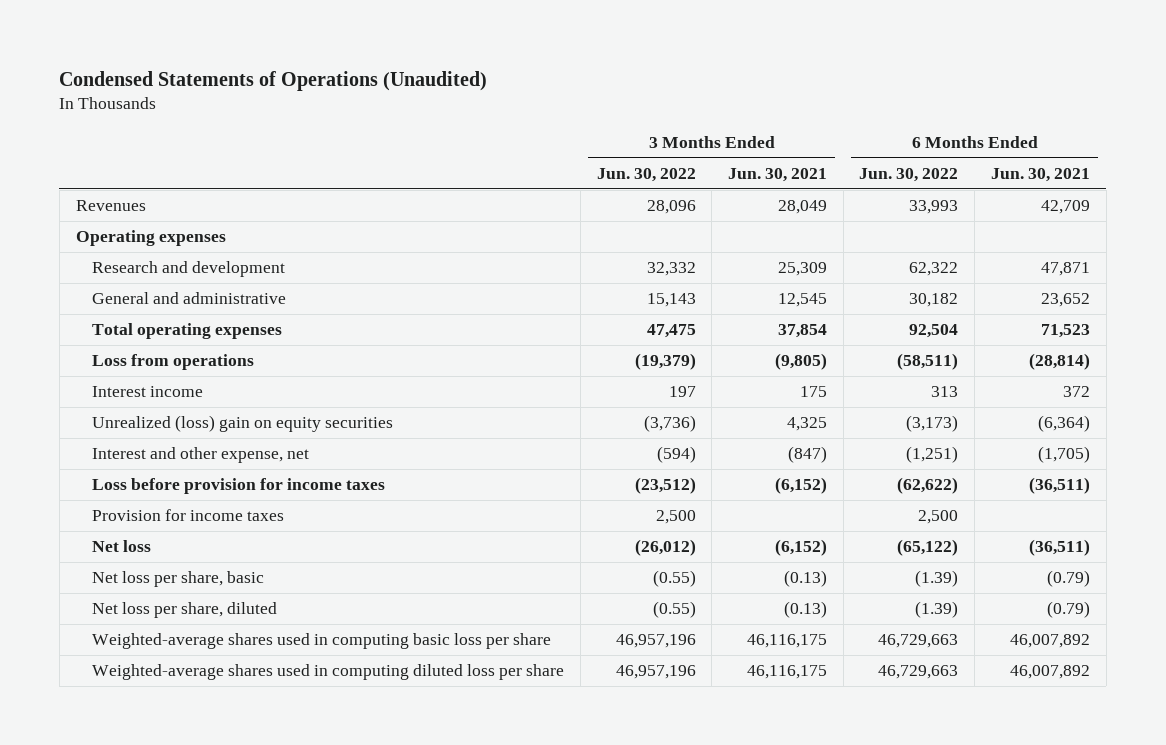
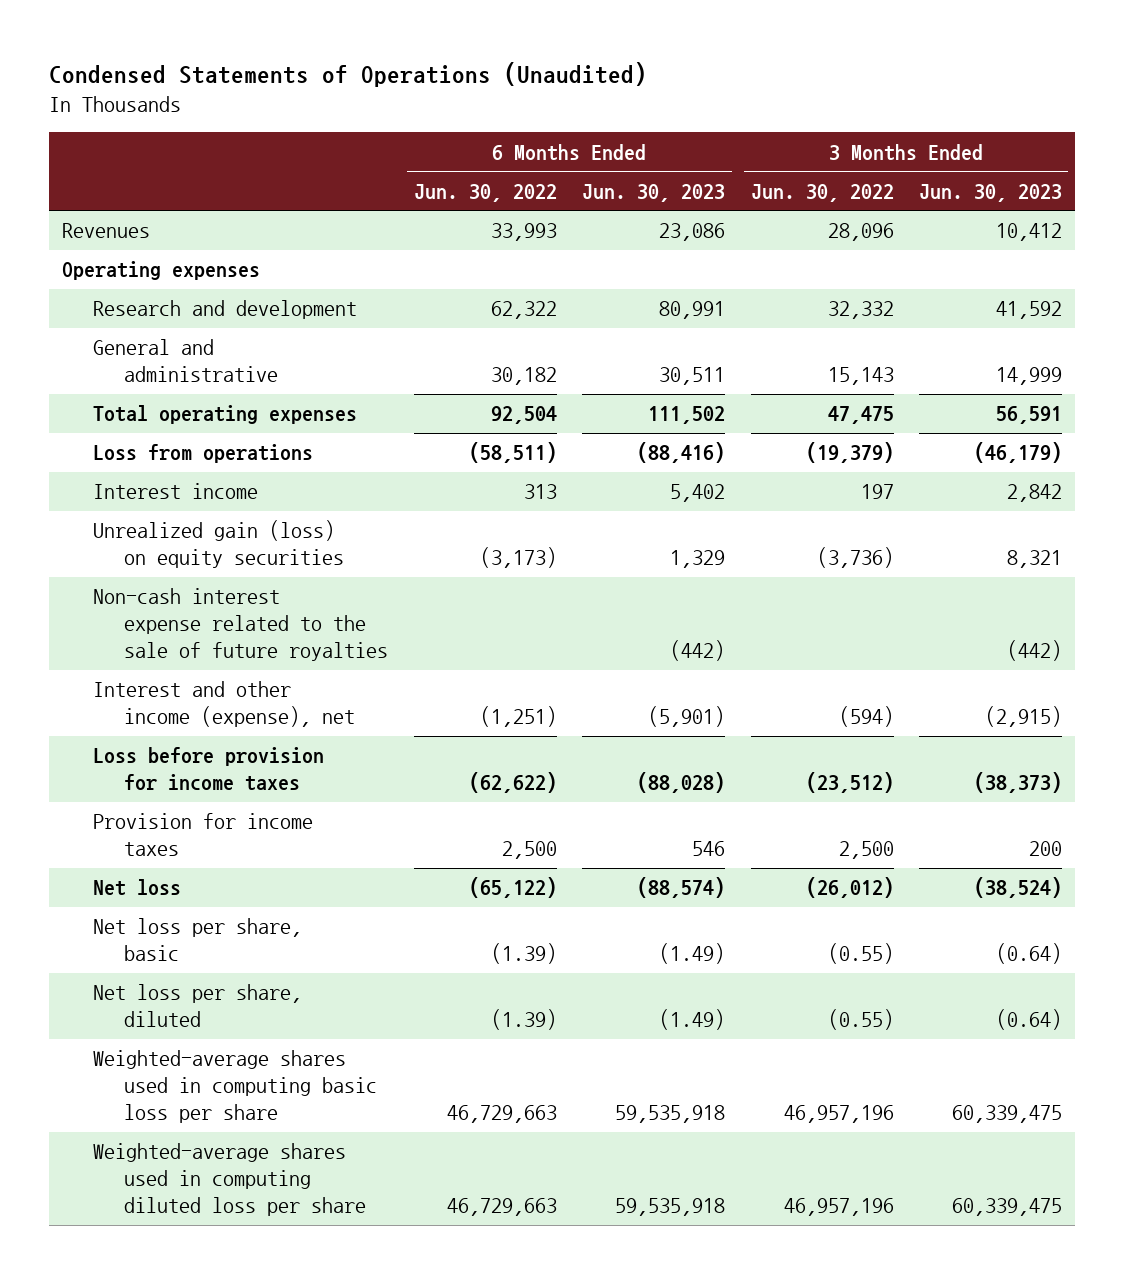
- | 3 Months Ended Jun. 30, 2022 | 3 Months Ended Jun. 30, 2021 | 6 Months Ended Jun. 30, 2022 | 6 Months Ended Jun. 30, 2021
+ | 6 Months Ended Jun. 30, 2022 | 6 Months Ended Jun. 30, 2023 | 3 Months Ended Jun. 30, 2022 | 3 Months Ended Jun. 30, 2023
- Unrealized (loss) gain on equity securities | (3,736) | 4,325 | (3,173) | (6,364)
- Interest and other expense, net | (594) | (847) | (1,251) | (1,705)
+ Unrealized gain (loss) on equity securities | (3,173) | 1,329 | (3,736) | 8,321
+ Non-cash interest expense related to the sale of future royalties | | (442) | | (442)
+ Interest and other income (expense), net | (1,251) | (5,901) | (594) | (2,915)

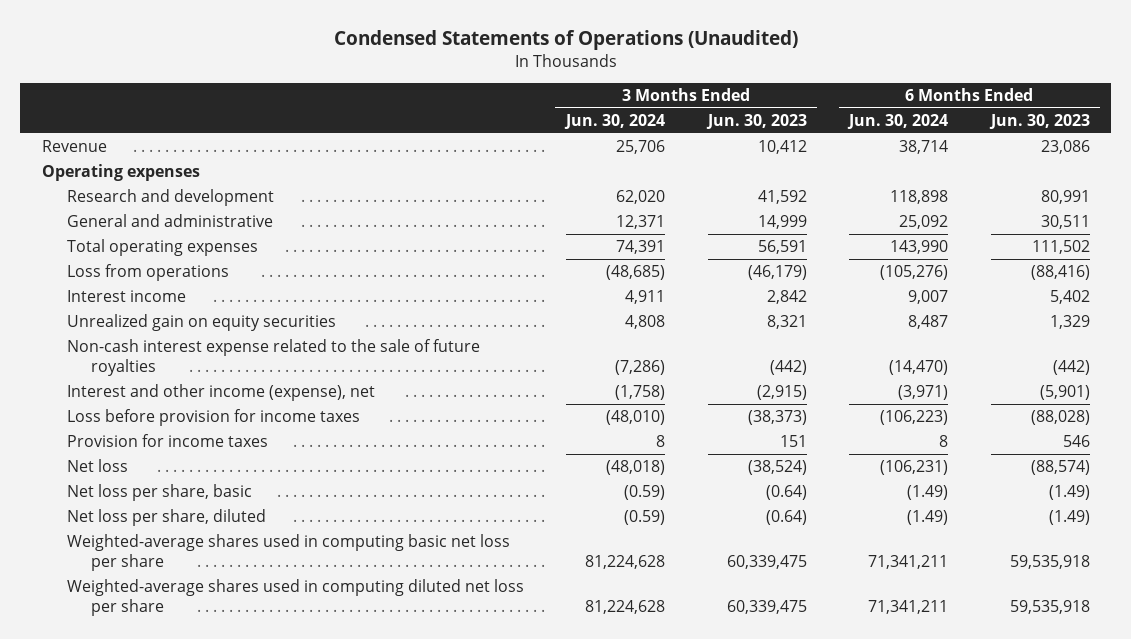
- | 6 Months Ended Jun. 30, 2022 | 6 Months Ended Jun. 30, 2023 | 3 Months Ended Jun. 30, 2022 | 3 Months Ended Jun. 30, 2023
+ | 3 Months Ended Jun. 30, 2024 | 3 Months Ended Jun. 30, 2023 | 6 Months Ended Jun. 30, 2024 | 6 Months Ended Jun. 30, 2023
- Revenues | 33,993 | 23,086 | 28,096 | 10,412
+ Revenue | 25,706 | 10,412 | 38,714 | 23,086
- Unrealized gain (loss) on equity securities | (3,173) | 1,329 | (3,736) | 8,321
+ Unrealized gain on equity securities | 4,808 | 8,321 | 8,487 | 1,329
- Provision for income taxes | 2,500 | 546 | 2,500 | 200
+ Provision for income taxes | 8 | 151 | 8 | 546
- Weighted-average shares used in computing basic loss per share | 46,729,663 | 59,535,918 | 46,957,196 | 60,339,475
- Weighted-average shares used in computing diluted loss per share | 46,729,663 | 59,535,918 | 46,957,196 | 60,339,475
+ Weighted-average shares used in computing basic net loss per share | 81,224,628 | 60,339,475 | 71,341,211 | 59,535,918
+ Weighted-average shares used in computing diluted net loss per share | 81,224,628 | 60,339,475 | 71,341,211 | 59,535,918

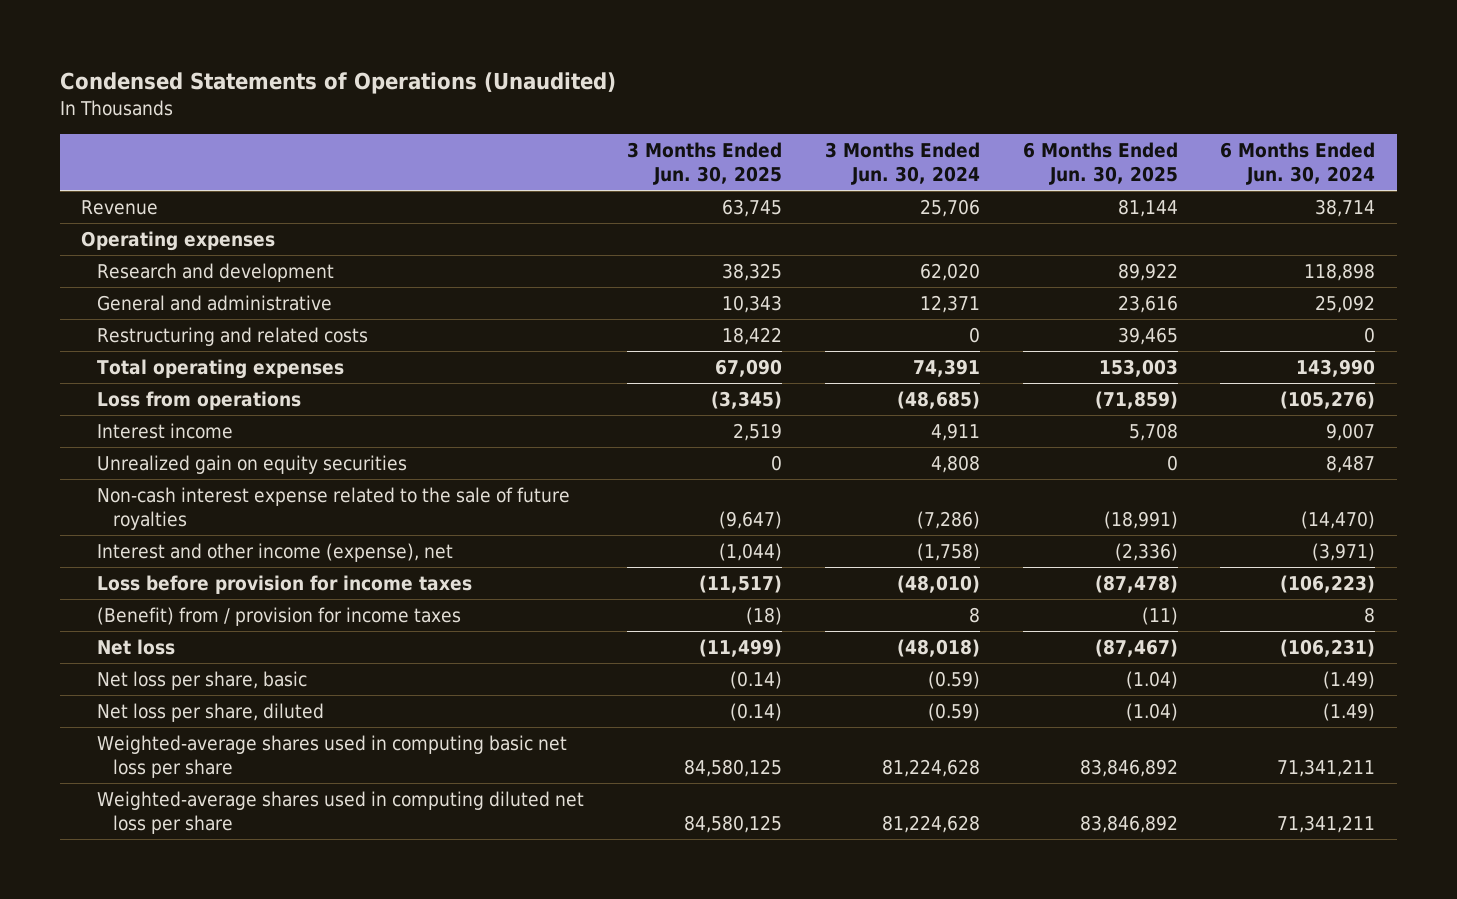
- | 3 Months Ended Jun. 30, 2024 | 3 Months Ended Jun. 30, 2023 | 6 Months Ended Jun. 30, 2024 | 6 Months Ended Jun. 30, 2023
+ | 3 Months Ended Jun. 30, 2025 | 3 Months Ended Jun. 30, 2024 | 6 Months Ended Jun. 30, 2025 | 6 Months Ended Jun. 30, 2024
+ Restructuring and related costs | 18,422 | 0 | 39,465 | 0
- Provision for income taxes | 8 | 151 | 8 | 546
+ (Benefit) from / provision for income taxes | (18) | 8 | (11) | 8

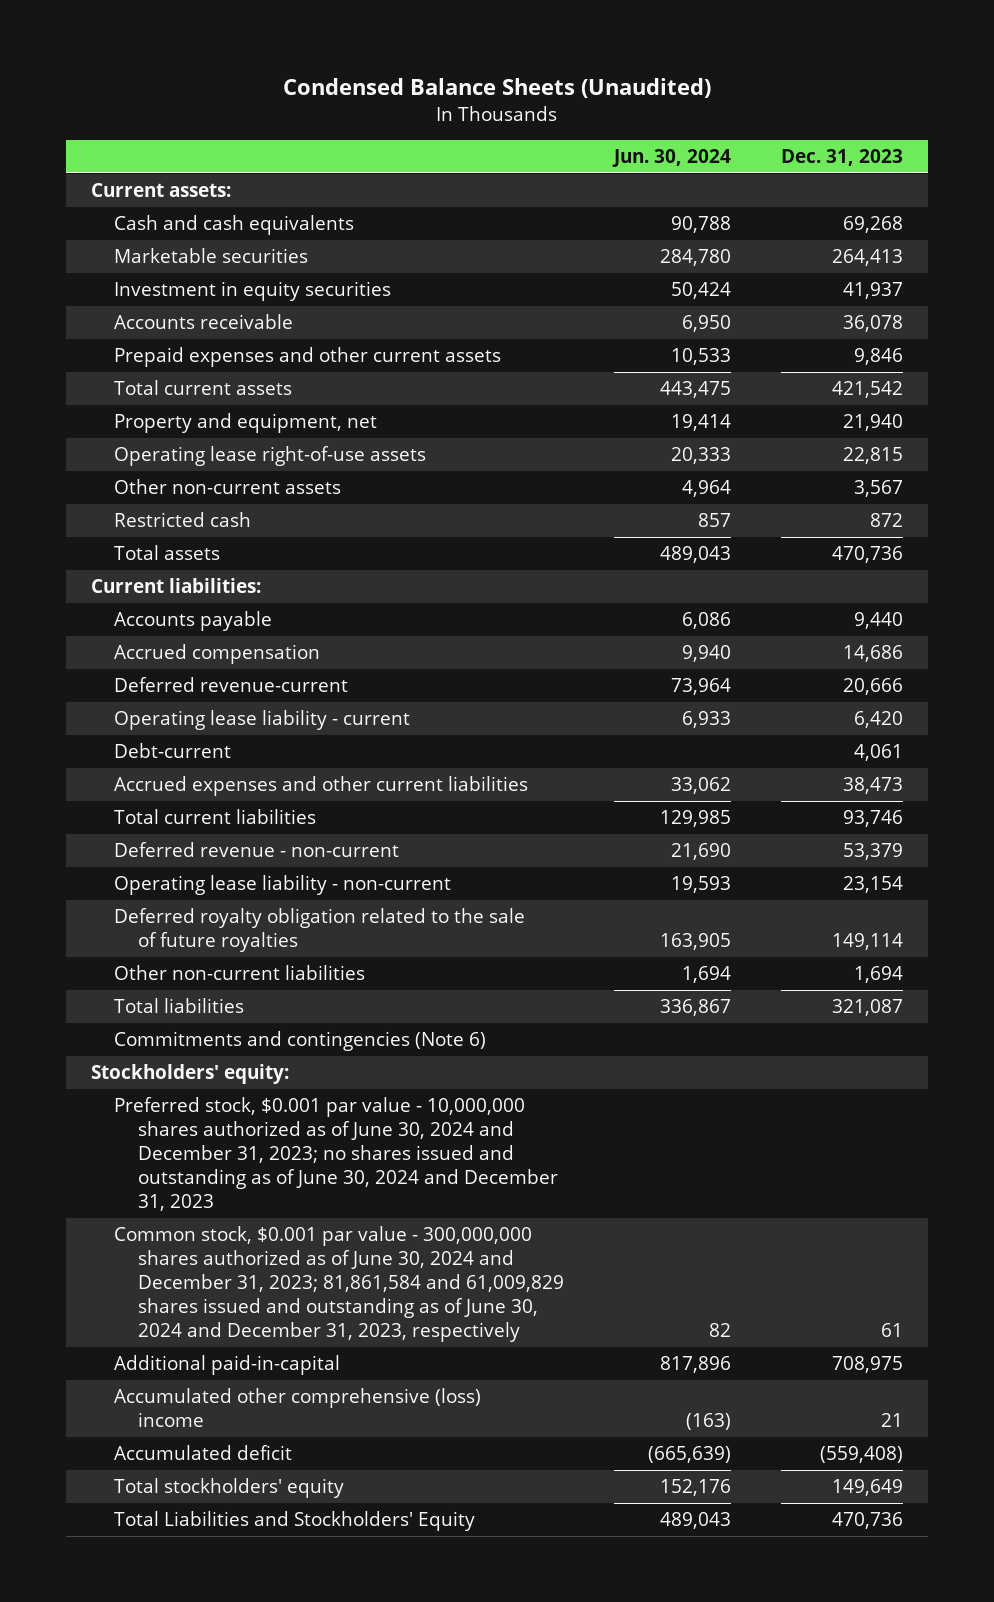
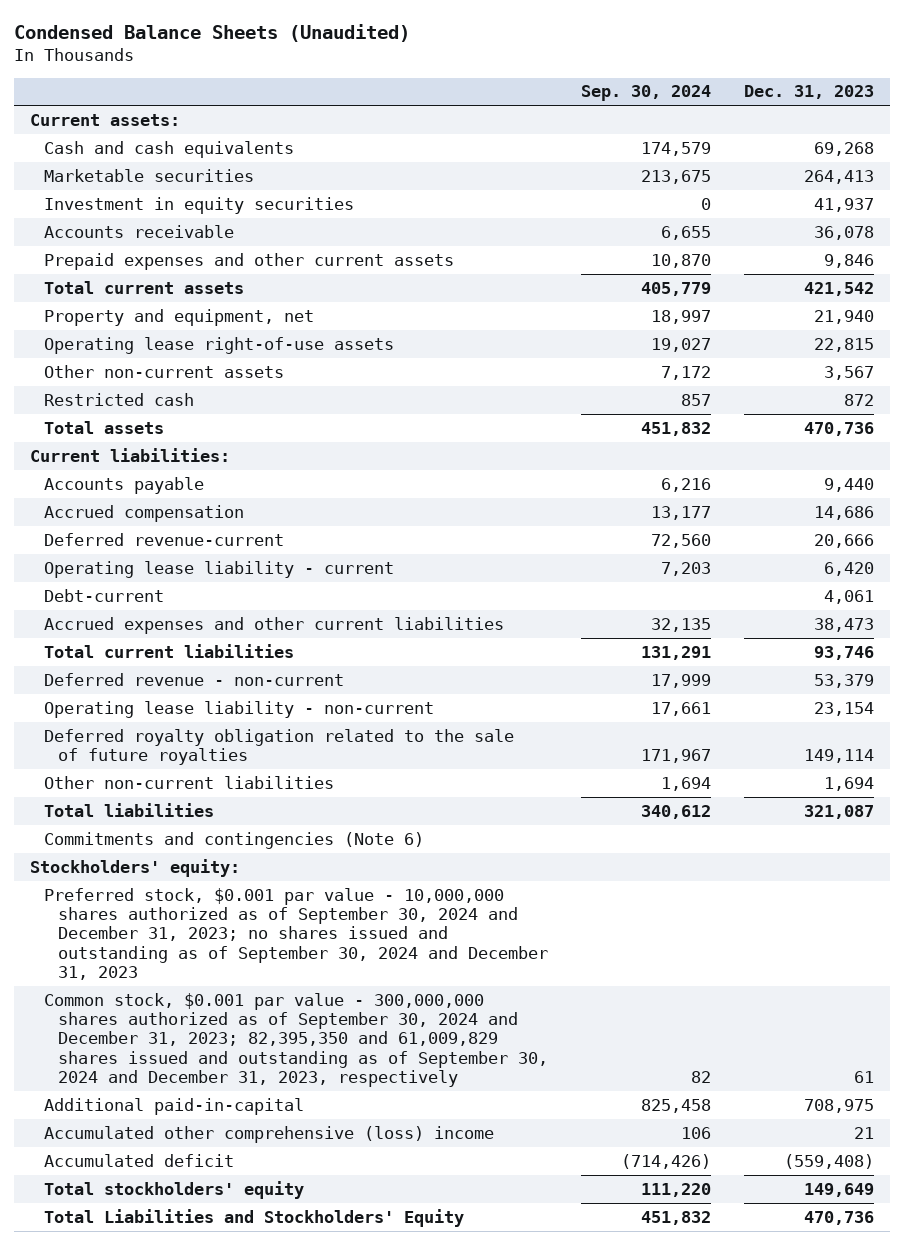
- | Jun. 30, 2024 | Dec. 31, 2023
+ | Sep. 30, 2024 | Dec. 31, 2023
- Preferred stock, $0.001 par value - 10,000,000 shares authorized as of June 30, 2024 and December 31, 2023; no shares issued and outstanding as of June 30, 2024 and December 31, 2023
- Common stock, $0.001 par value - 300,000,000 shares authorized as of June 30, 2024 and December 31, 2023; 81,861,584 and 61,009,829 shares issued and outstanding as of June 30, 2024 and December 31, 2023, respectively | 82 | 61
+ Preferred stock, $0.001 par value - 10,000,000 shares authorized as of September 30, 2024 and December 31, 2023; no shares issued and outstanding as of September 30, 2024 and December 31, 2023
+ Common stock, $0.001 par value - 300,000,000 shares authorized as of September 30, 2024 and December 31, 2023; 82,395,350 and 61,009,829 shares issued and outstanding as of September 30, 2024 and December 31, 2023, respectively | 82 | 61

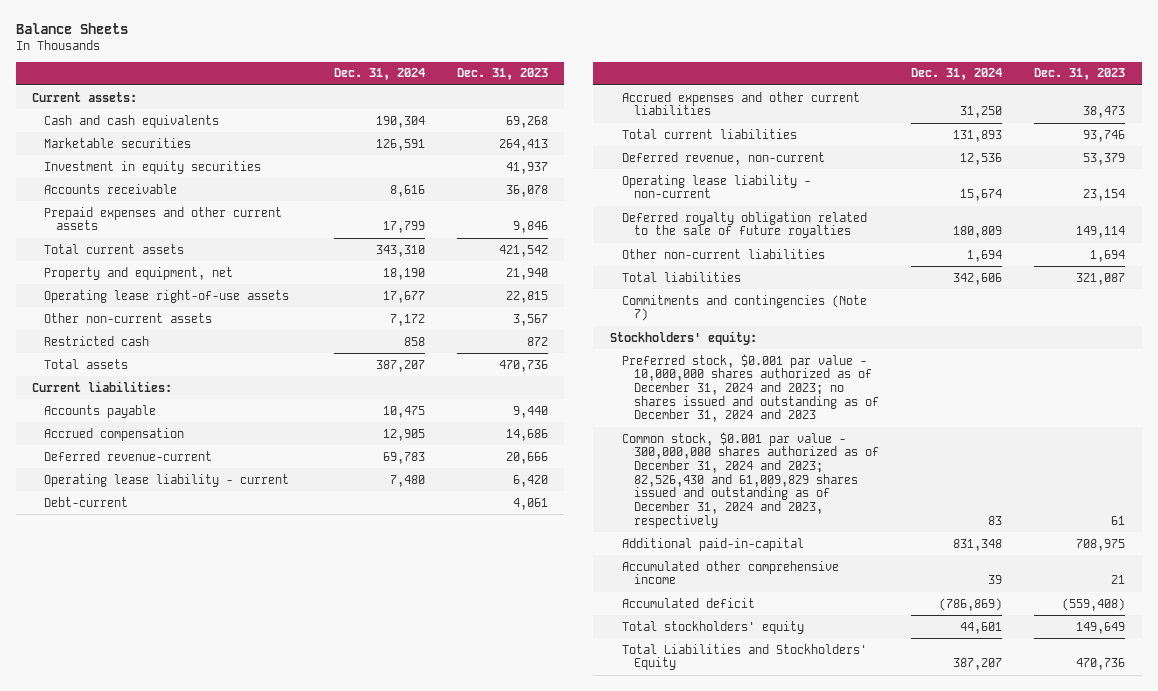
- Condensed Balance Sheets (Unaudited)
+ Balance Sheets
- | Sep. 30, 2024 | Dec. 31, 2023
+ | Dec. 31, 2024 | Dec. 31, 2023
- Deferred revenue - non-current | 17,999 | 53,379
+ Deferred revenue, non-current | 12,536 | 53,379
- Commitments and contingencies (Note 6)
+ Commitments and contingencies (Note 7)
- Preferred stock, $0.001 par value - 10,000,000 shares authorized as of September 30, 2024 and December 31, 2023; no shares issued and outstanding as of September 30, 2024 and December 31, 2023
- Common stock, $0.001 par value - 300,000,000 shares authorized as of September 30, 2024 and December 31, 2023; 82,395,350 and 61,009,829 shares issued and outstanding as of September 30, 2024 and December 31, 2023, respectively | 82 | 61
+ Preferred stock, $0.001 par value - 10,000,000 shares authorized as of December 31, 2024 and 2023; no shares issued and outstanding as of December 31, 2024 and 2023
+ Common stock, $0.001 par value - 300,000,000 shares authorized as of December 31, 2024 and 2023; 82,526,430 and 61,009,829 shares issued and outstanding as of December 31, 2024 and 2023, respectively | 83 | 61
- Accumulated other comprehensive (loss) income | 106 | 21
+ Accumulated other comprehensive income | 39 | 21

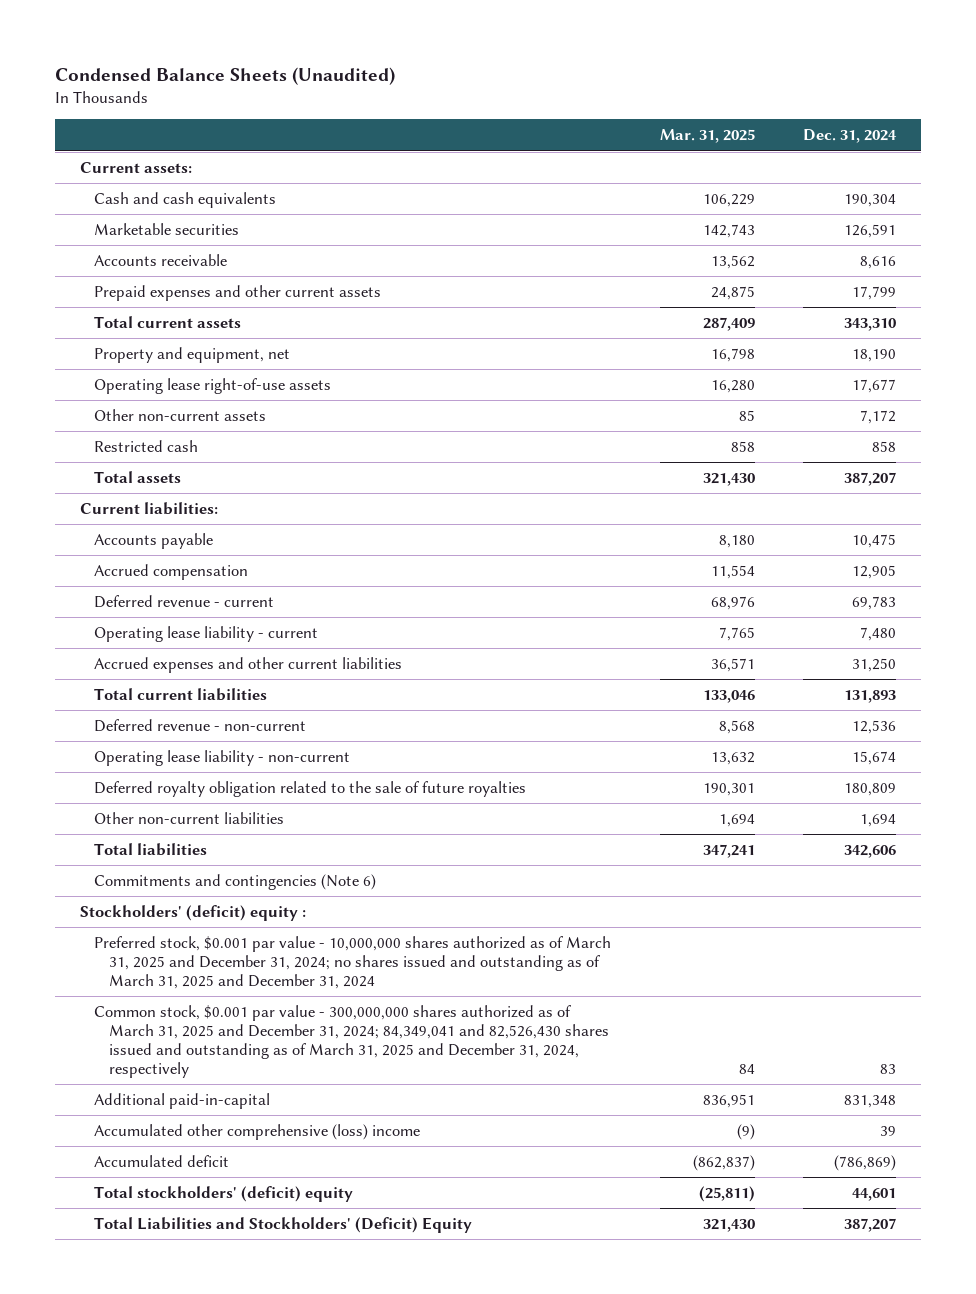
- Balance Sheets
+ Condensed Balance Sheets (Unaudited)
- | Dec. 31, 2024 | Dec. 31, 2023
+ | Mar. 31, 2025 | Dec. 31, 2024
- Investment in equity securities | | 41,937
- Deferred revenue-current | 69,783 | 20,666
+ Deferred revenue - current | 68,976 | 69,783
- Debt-current | | 4,061
- Deferred revenue, non-current | 12,536 | 53,379
+ Deferred revenue - non-current | 8,568 | 12,536
- Commitments and contingencies (Note 7)
- Stockholders' equity:
- Preferred stock, $0.001 par value - 10,000,000 shares authorized as of December 31, 2024 and 2023; no shares issued and outstanding as of December 31, 2024 and 2023
- Common stock, $0.001 par value - 300,000,000 shares authorized as of December 31, 2024 and 2023; 82,526,430 and 61,009,829 shares issued and outstanding as of December 31, 2024 and 2023, respectively | 83 | 61
+ Commitments and contingencies (Note 6)
+ Stockholders' (deficit) equity :
+ Preferred stock, $0.001 par value - 10,000,000 shares authorized as of March 31, 2025 and December 31, 2024; no shares issued and outstanding as of March 31, 2025 and December 31, 2024
+ Common stock, $0.001 par value - 300,000,000 shares authorized as of March 31, 2025 and December 31, 2024; 84,349,041 and 82,526,430 shares issued and outstanding as of March 31, 2025 and December 31, 2024, respectively | 84 | 83
- Accumulated other comprehensive income | 39 | 21
+ Accumulated other comprehensive (loss) income | (9) | 39
- Total stockholders' equity | 44,601 | 149,649
- Total Liabilities and Stockholders' Equity | 387,207 | 470,736
+ Total stockholders' (deficit) equity | (25,811) | 44,601
+ Total Liabilities and Stockholders' (Deficit) Equity | 321,430 | 387,207

